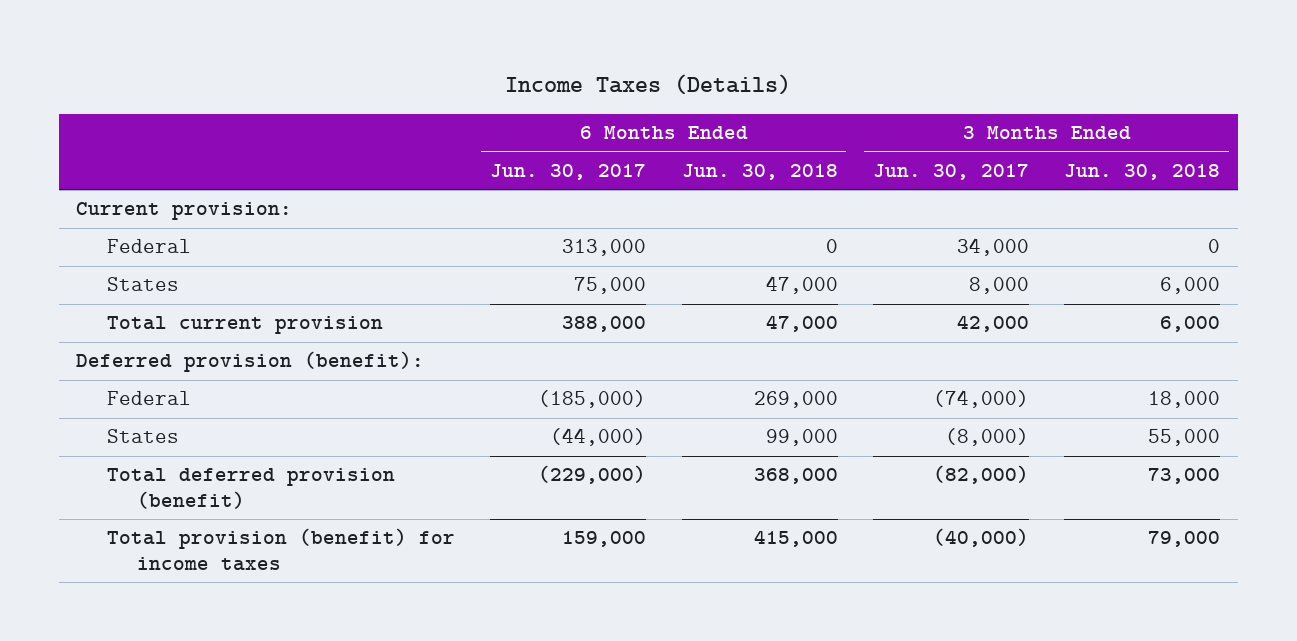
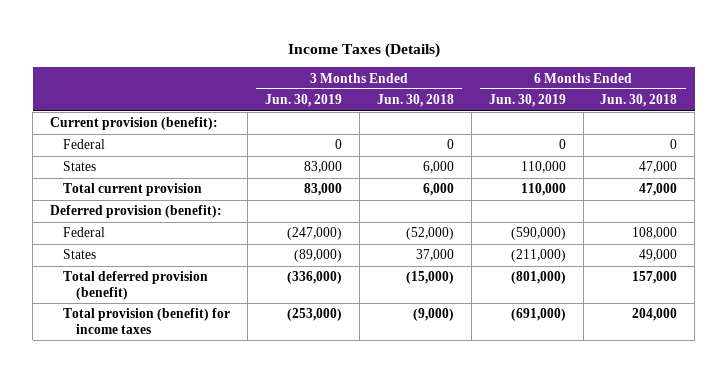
- | 6 Months Ended Jun. 30, 2017 | 6 Months Ended Jun. 30, 2018 | 3 Months Ended Jun. 30, 2017 | 3 Months Ended Jun. 30, 2018
+ | 3 Months Ended Jun. 30, 2019 | 3 Months Ended Jun. 30, 2018 | 6 Months Ended Jun. 30, 2019 | 6 Months Ended Jun. 30, 2018
- Current provision:
+ Current provision (benefit):
- Federal | (185,000) | 269,000 | (74,000) | 18,000
- States | (44,000) | 99,000 | (8,000) | 55,000
- Total deferred provision (benefit) | (229,000) | 368,000 | (82,000) | 73,000
- Total provision (benefit) for income taxes | 159,000 | 415,000 | (40,000) | 79,000
+ Federal | (247,000) | (52,000) | (590,000) | 108,000
+ States | (89,000) | 37,000 | (211,000) | 49,000
+ Total deferred provision (benefit) | (336,000) | (15,000) | (801,000) | 157,000
+ Total provision (benefit) for income taxes | (253,000) | (9,000) | (691,000) | 204,000

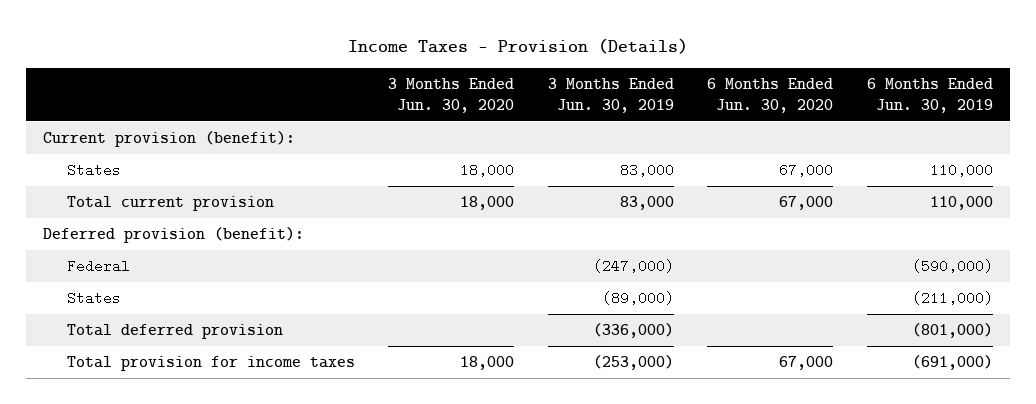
- Income Taxes (Details)
+ Income Taxes - Provision (Details)
- | 3 Months Ended Jun. 30, 2019 | 3 Months Ended Jun. 30, 2018 | 6 Months Ended Jun. 30, 2019 | 6 Months Ended Jun. 30, 2018
+ | 3 Months Ended Jun. 30, 2020 | 3 Months Ended Jun. 30, 2019 | 6 Months Ended Jun. 30, 2020 | 6 Months Ended Jun. 30, 2019
- Federal | 0 | 0 | 0 | 0
- Total deferred provision (benefit) | (336,000) | (15,000) | (801,000) | 157,000
- Total provision (benefit) for income taxes | (253,000) | (9,000) | (691,000) | 204,000
+ Total deferred provision | | (336,000) | | (801,000)
+ Total provision for income taxes | 18,000 | (253,000) | 67,000 | (691,000)

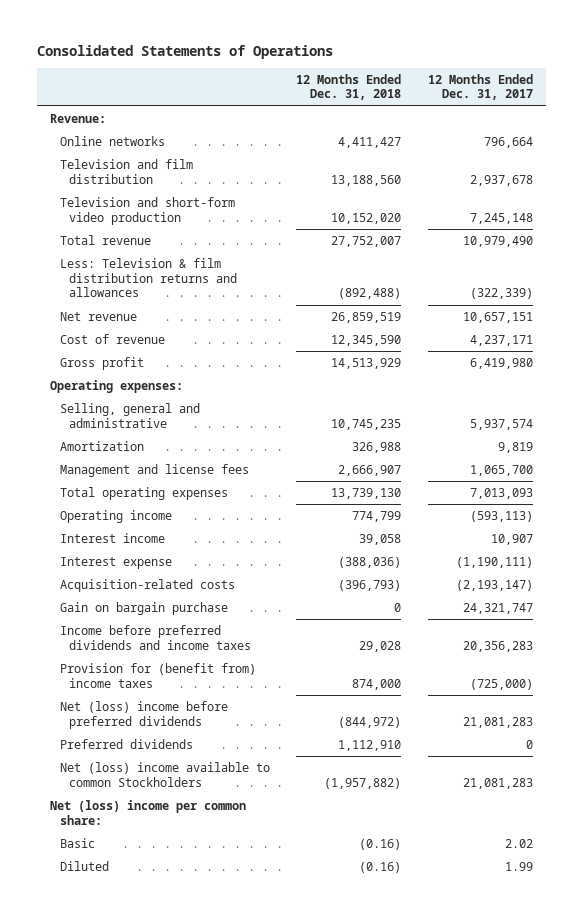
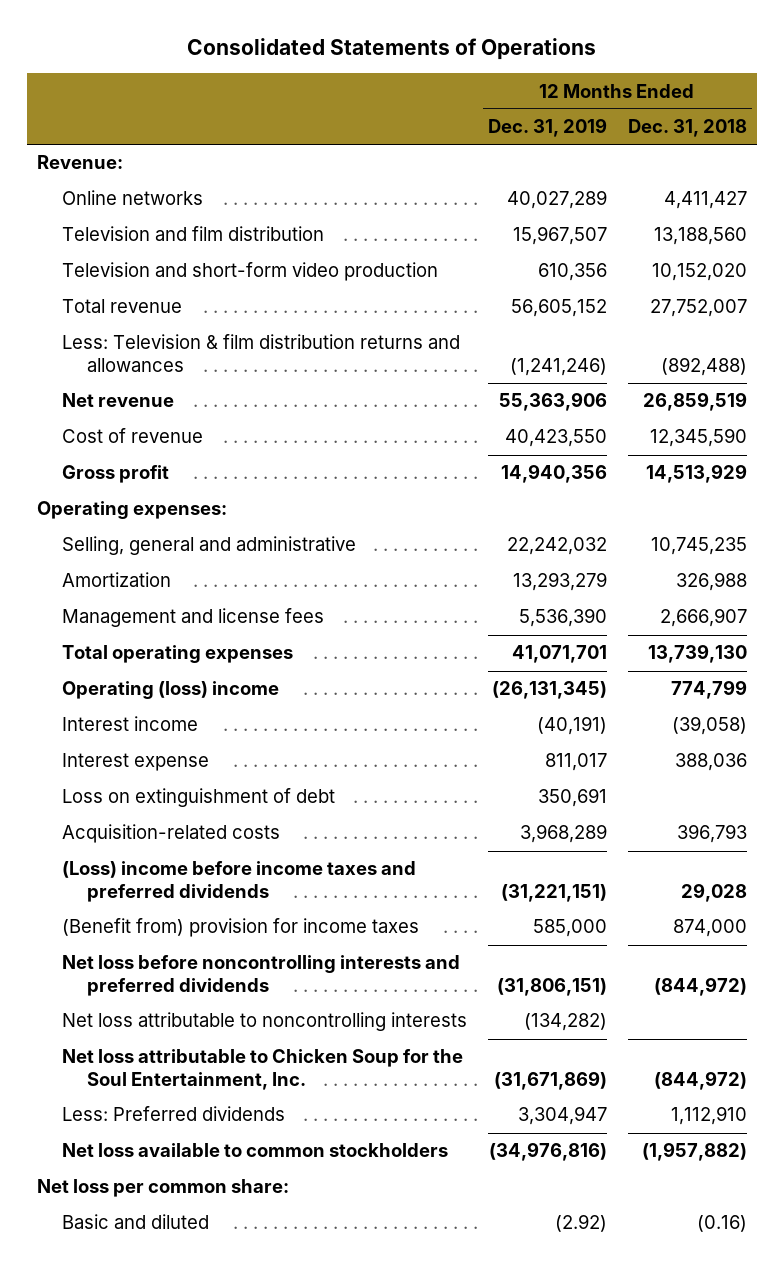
- | 12 Months Ended Dec. 31, 2018 | 12 Months Ended Dec. 31, 2017
+ | 12 Months Ended Dec. 31, 2019 | 12 Months Ended Dec. 31, 2018
- Operating income | 774,799 | (593,113)
- Interest income | 39,058 | 10,907
- Interest expense | (388,036) | (1,190,111)
- Acquisition-related costs | (396,793) | (2,193,147)
- Gain on bargain purchase | 0 | 24,321,747
- Income before preferred dividends and income taxes | 29,028 | 20,356,283
- Provision for (benefit from) income taxes | 874,000 | (725,000)
- Net (loss) income before preferred dividends | (844,972) | 21,081,283
- Preferred dividends | 1,112,910 | 0
- Net (loss) income available to common Stockholders | (1,957,882) | 21,081,283
- Net (loss) income per common share:
- Basic | (0.16) | 2.02
- Diluted | (0.16) | 1.99
+ Operating (loss) income | (26,131,345) | 774,799
+ Interest income | (40,191) | (39,058)
+ Interest expense | 811,017 | 388,036
+ Loss on extinguishment of debt | 350,691 |
+ Acquisition-related costs | 3,968,289 | 396,793
+ (Loss) income before income taxes and preferred dividends | (31,221,151) | 29,028
+ (Benefit from) provision for income taxes | 585,000 | 874,000
+ Net loss before noncontrolling interests and preferred dividends | (31,806,151) | (844,972)
+ Net loss attributable to noncontrolling interests | (134,282) |
+ Net loss attributable to Chicken Soup for the Soul Entertainment, Inc. | (31,671,869) | (844,972)
+ Less: Preferred dividends | 3,304,947 | 1,112,910
+ Net loss available to common stockholders | (34,976,816) | (1,957,882)
+ Net loss per common share:
+ Basic and diluted | (2.92) | (0.16)

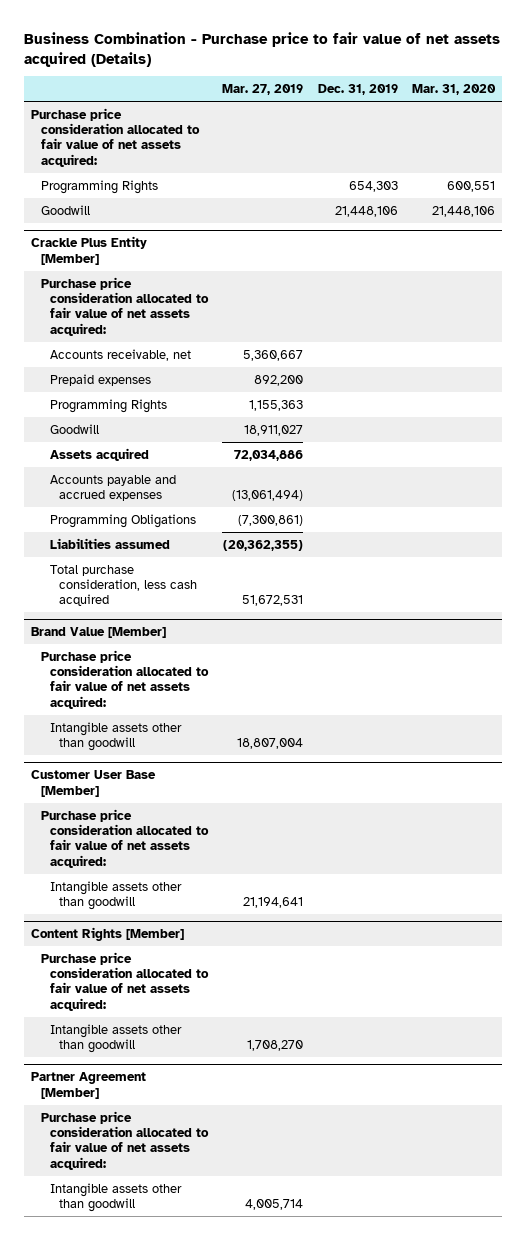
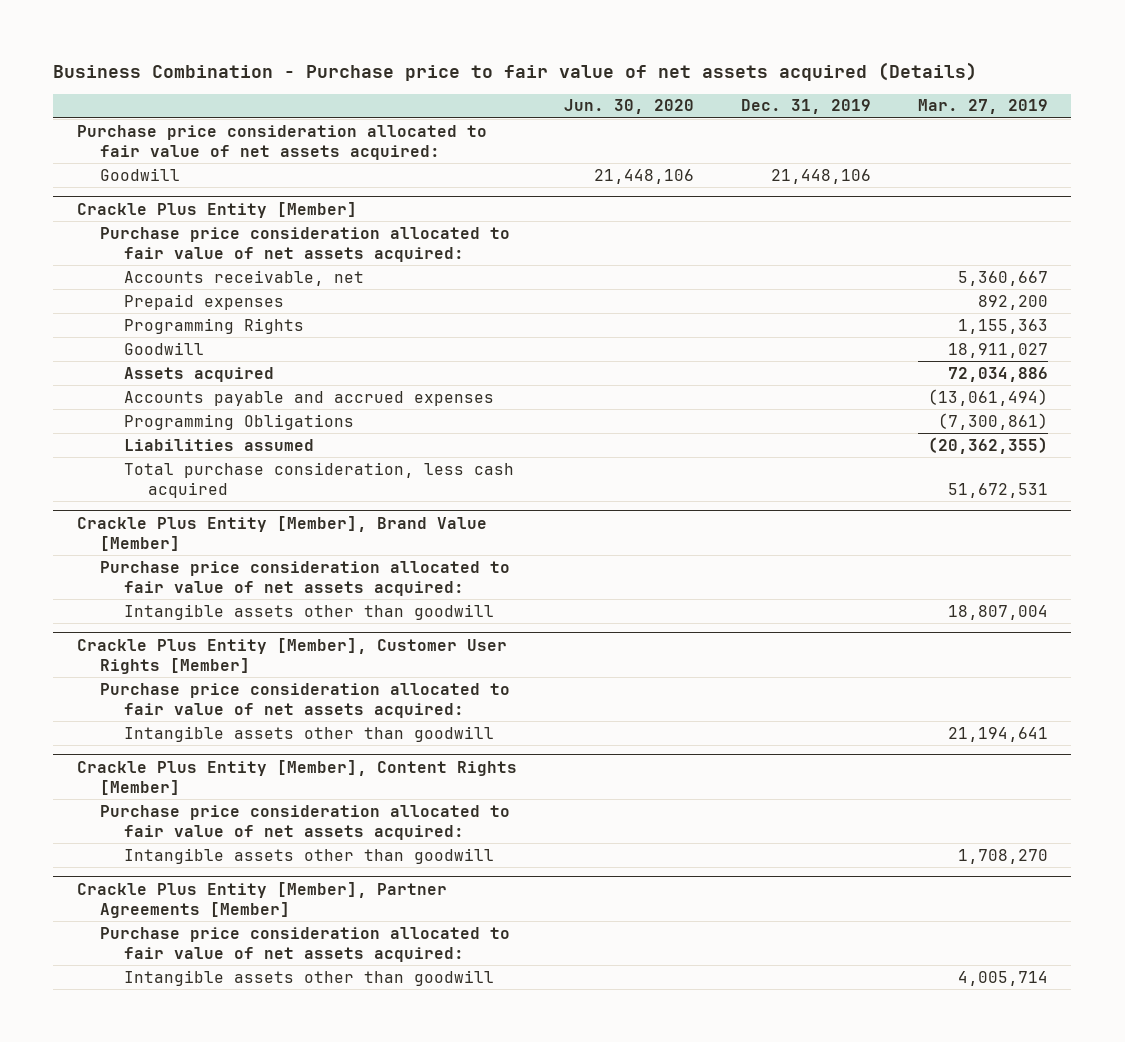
- | Mar. 27, 2019 | Dec. 31, 2019 | Mar. 31, 2020
+ | Jun. 30, 2020 | Dec. 31, 2019 | Mar. 27, 2019
- Programming Rights | | 654,303 | 600,551
- Brand Value [Member]
+ Crackle Plus Entity [Member], Brand Value [Member]
- Customer User Base [Member]
+ Crackle Plus Entity [Member], Customer User Rights [Member]
- Content Rights [Member]
+ Crackle Plus Entity [Member], Content Rights [Member]
- Partner Agreement [Member]
+ Crackle Plus Entity [Member], Partner Agreements [Member]

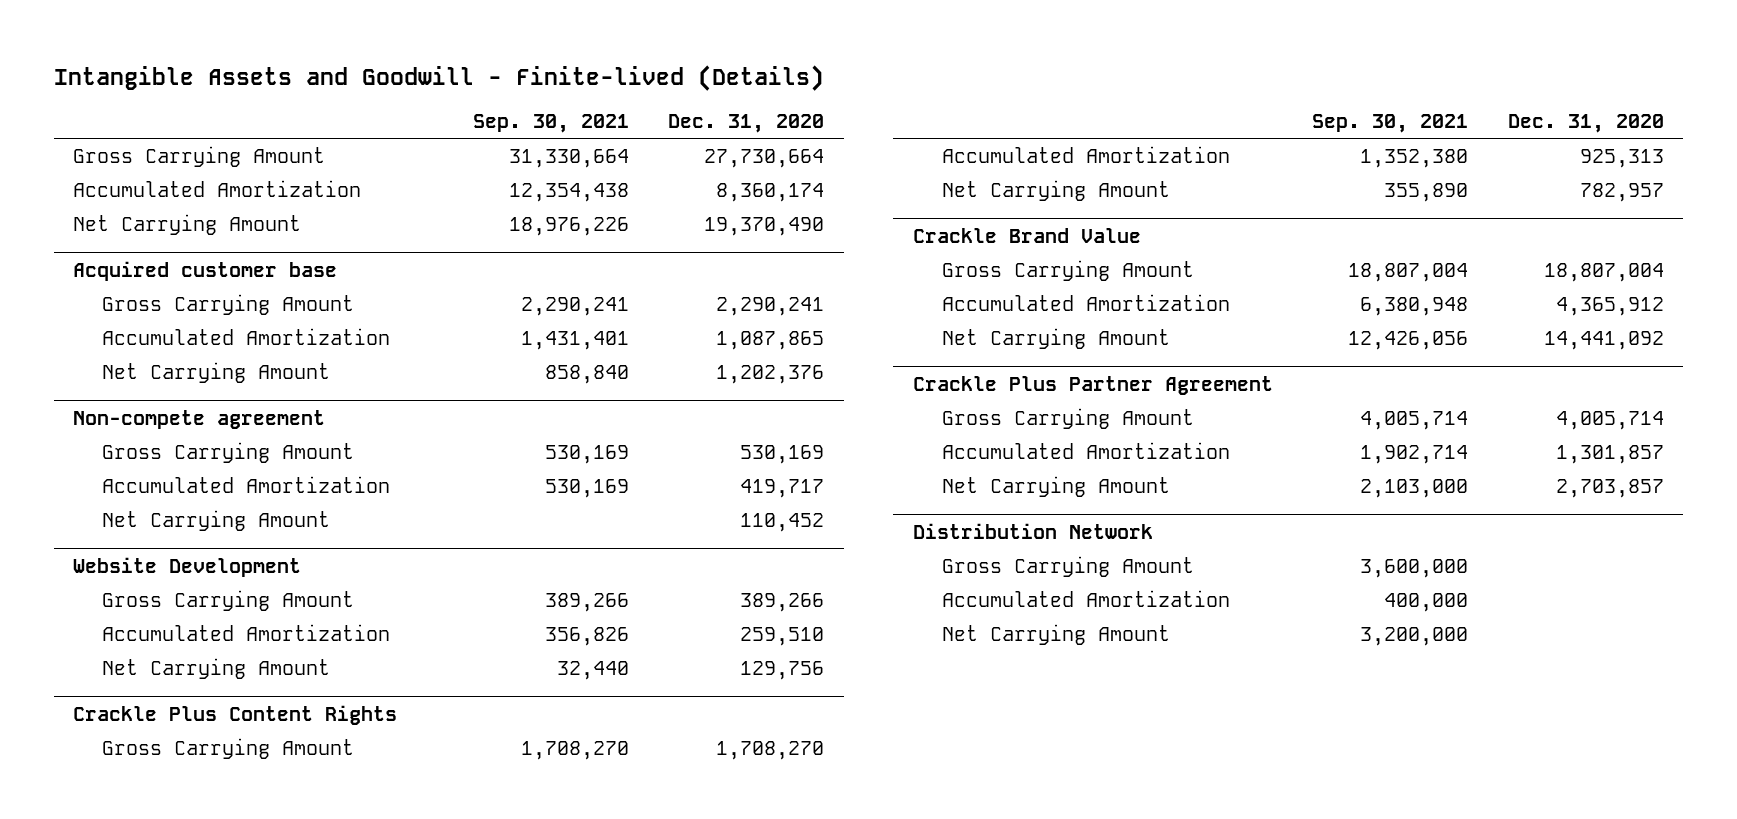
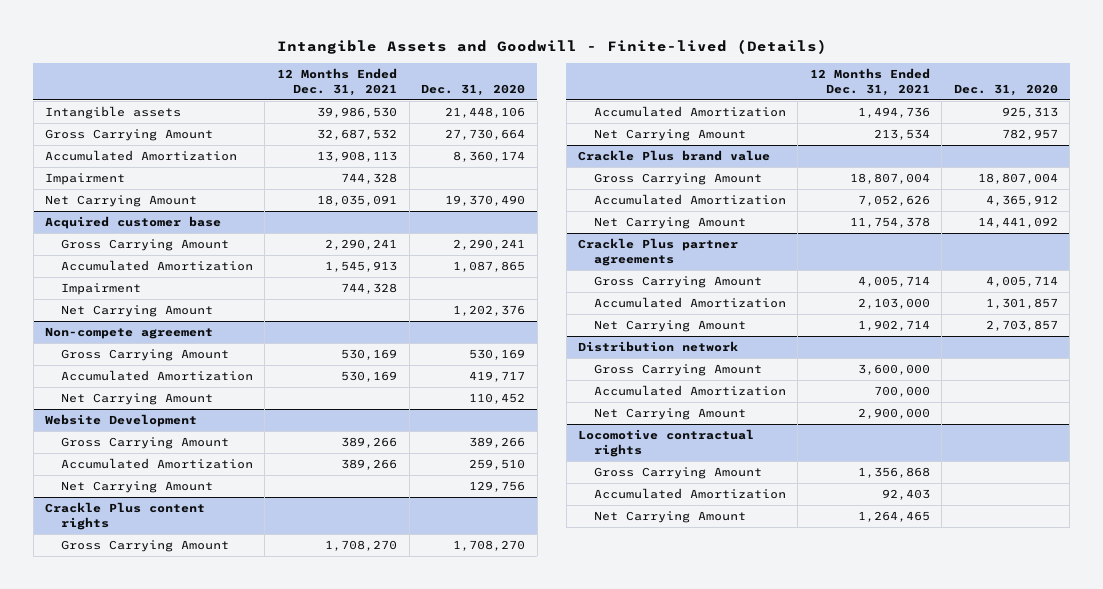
- | Sep. 30, 2021 | Dec. 31, 2020
+ | 12 Months Ended Dec. 31, 2021 | Dec. 31, 2020
+ Intangible assets | 39,986,530 | 21,448,106
+ Impairment | 744,328 |
@ Acquired customer base
+ Impairment | 744,328 |
- Crackle Plus Content Rights
+ Crackle Plus content rights
- Crackle Brand Value
+ Crackle Plus brand value
- Crackle Plus Partner Agreement
+ Crackle Plus partner agreements
- Distribution Network
+ Distribution network
+ Locomotive contractual rights
+ Gross Carrying Amount | 1,356,868 |
+ Accumulated Amortization | 92,403 |
+ Net Carrying Amount | 1,264,465 |

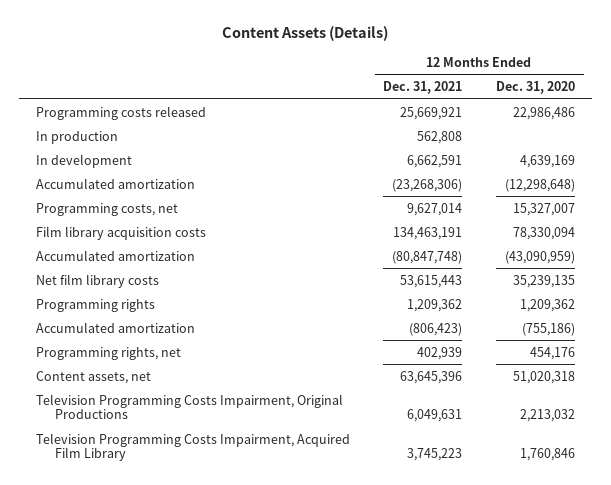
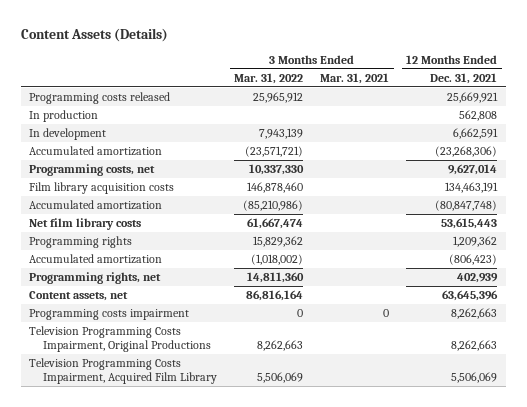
- | 12 Months Ended Dec. 31, 2021 | 12 Months Ended Dec. 31, 2020
+ | 3 Months Ended Mar. 31, 2022 | 3 Months Ended Mar. 31, 2021 | 12 Months Ended Dec. 31, 2021
- Television Programming Costs Impairment, Original Productions | 6,049,631 | 2,213,032
- Television Programming Costs Impairment, Acquired Film Library | 3,745,223 | 1,760,846
+ Programming costs impairment | 0 | 0 | 8,262,663
+ Television Programming Costs Impairment, Original Productions | 8,262,663 | | 8,262,663
+ Television Programming Costs Impairment, Acquired Film Library | 5,506,069 | | 5,506,069

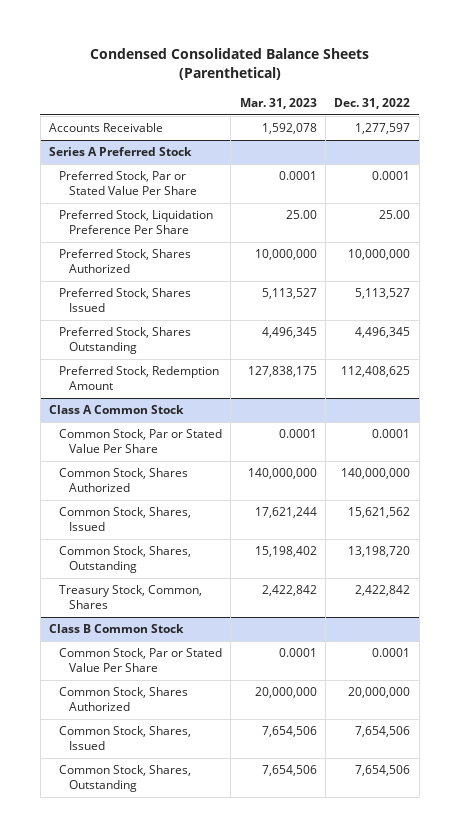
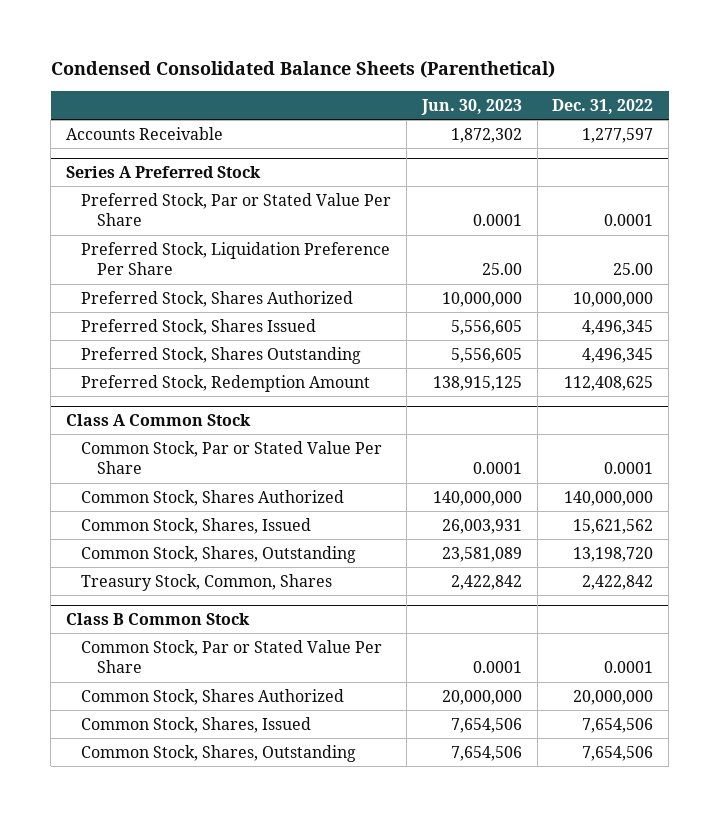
- | Mar. 31, 2023 | Dec. 31, 2022
+ | Jun. 30, 2023 | Dec. 31, 2022
@ Series A Preferred Stock
- Preferred Stock, Shares Issued | 5,113,527 | 5,113,527
+ Preferred Stock, Shares Issued | 5,556,605 | 4,496,345

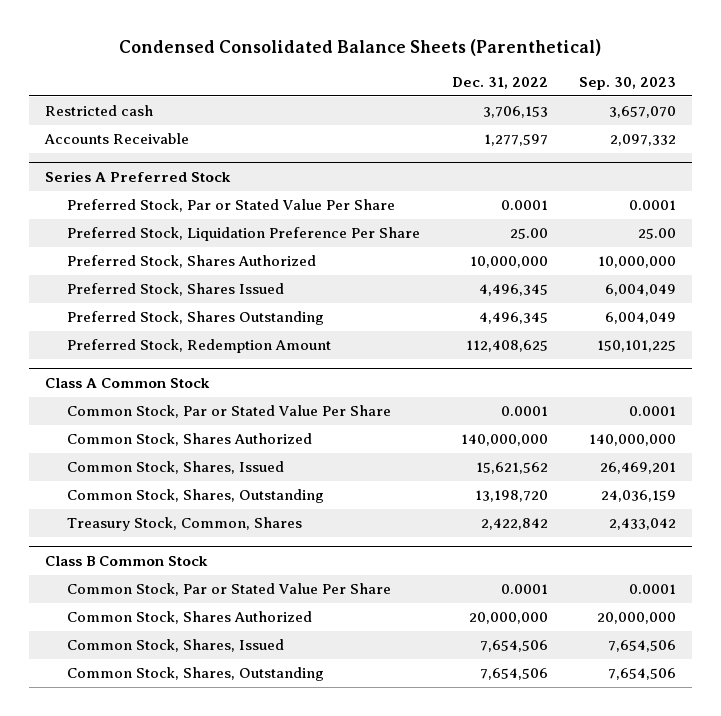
- | Jun. 30, 2023 | Dec. 31, 2022
+ | Dec. 31, 2022 | Sep. 30, 2023
+ Restricted cash | 3,706,153 | 3,657,070

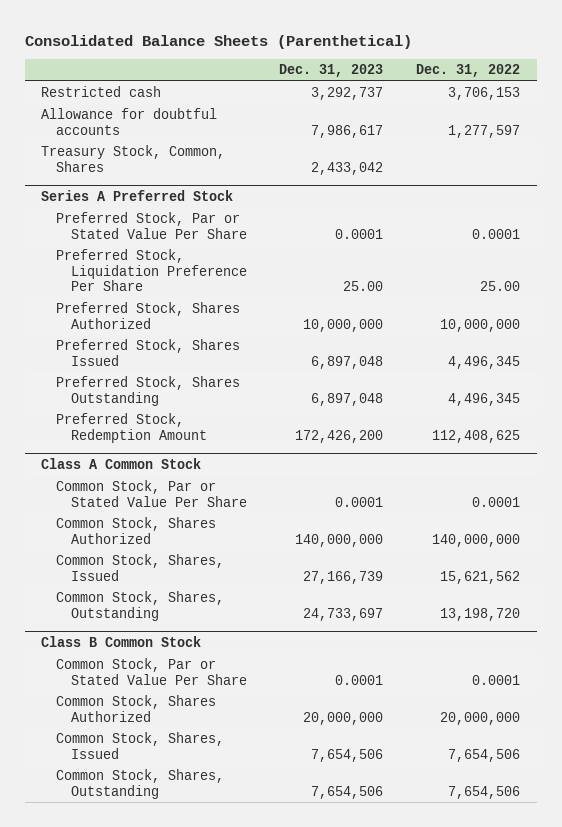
- Condensed Consolidated Balance Sheets (Parenthetical)
+ Consolidated Balance Sheets (Parenthetical)
- | Dec. 31, 2022 | Sep. 30, 2023
+ | Dec. 31, 2023 | Dec. 31, 2022
- Accounts Receivable | 1,277,597 | 2,097,332
+ Allowance for doubtful accounts | 7,986,617 | 1,277,597
+ Treasury Stock, Common, Shares | 2,433,042 |
@ Class A Common Stock
- Treasury Stock, Common, Shares | 2,422,842 | 2,433,042

